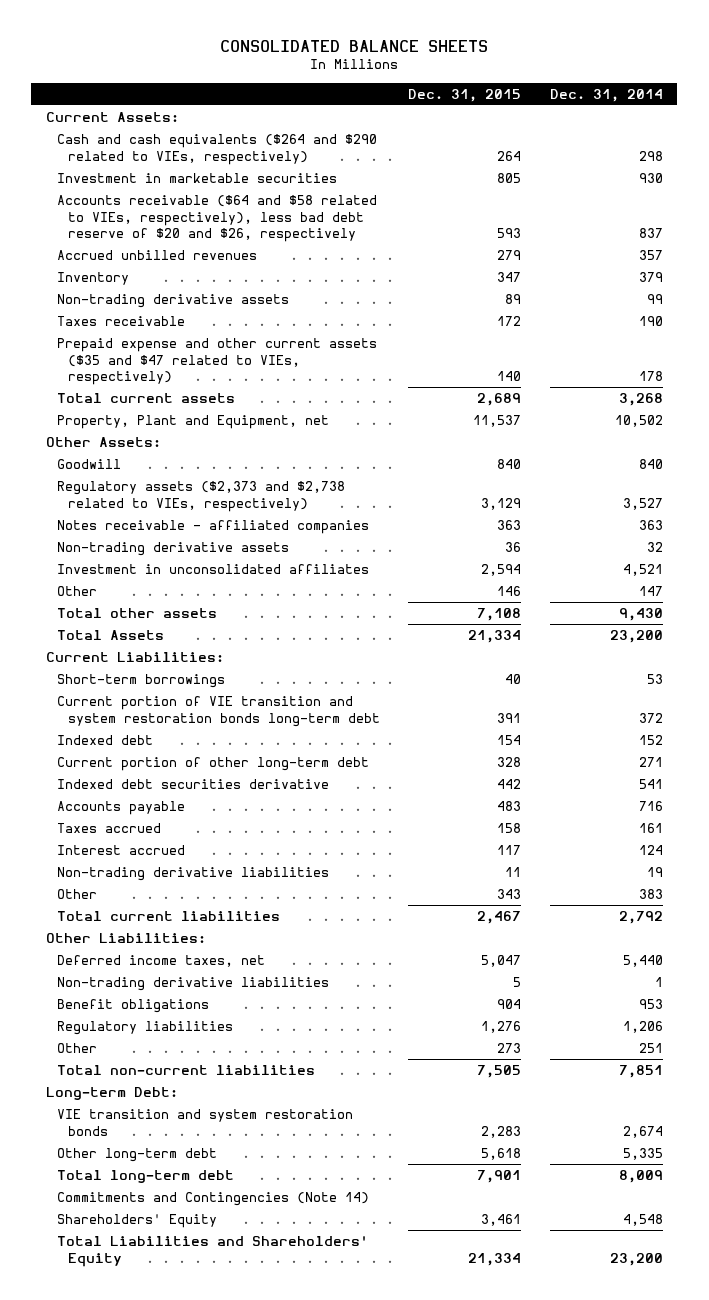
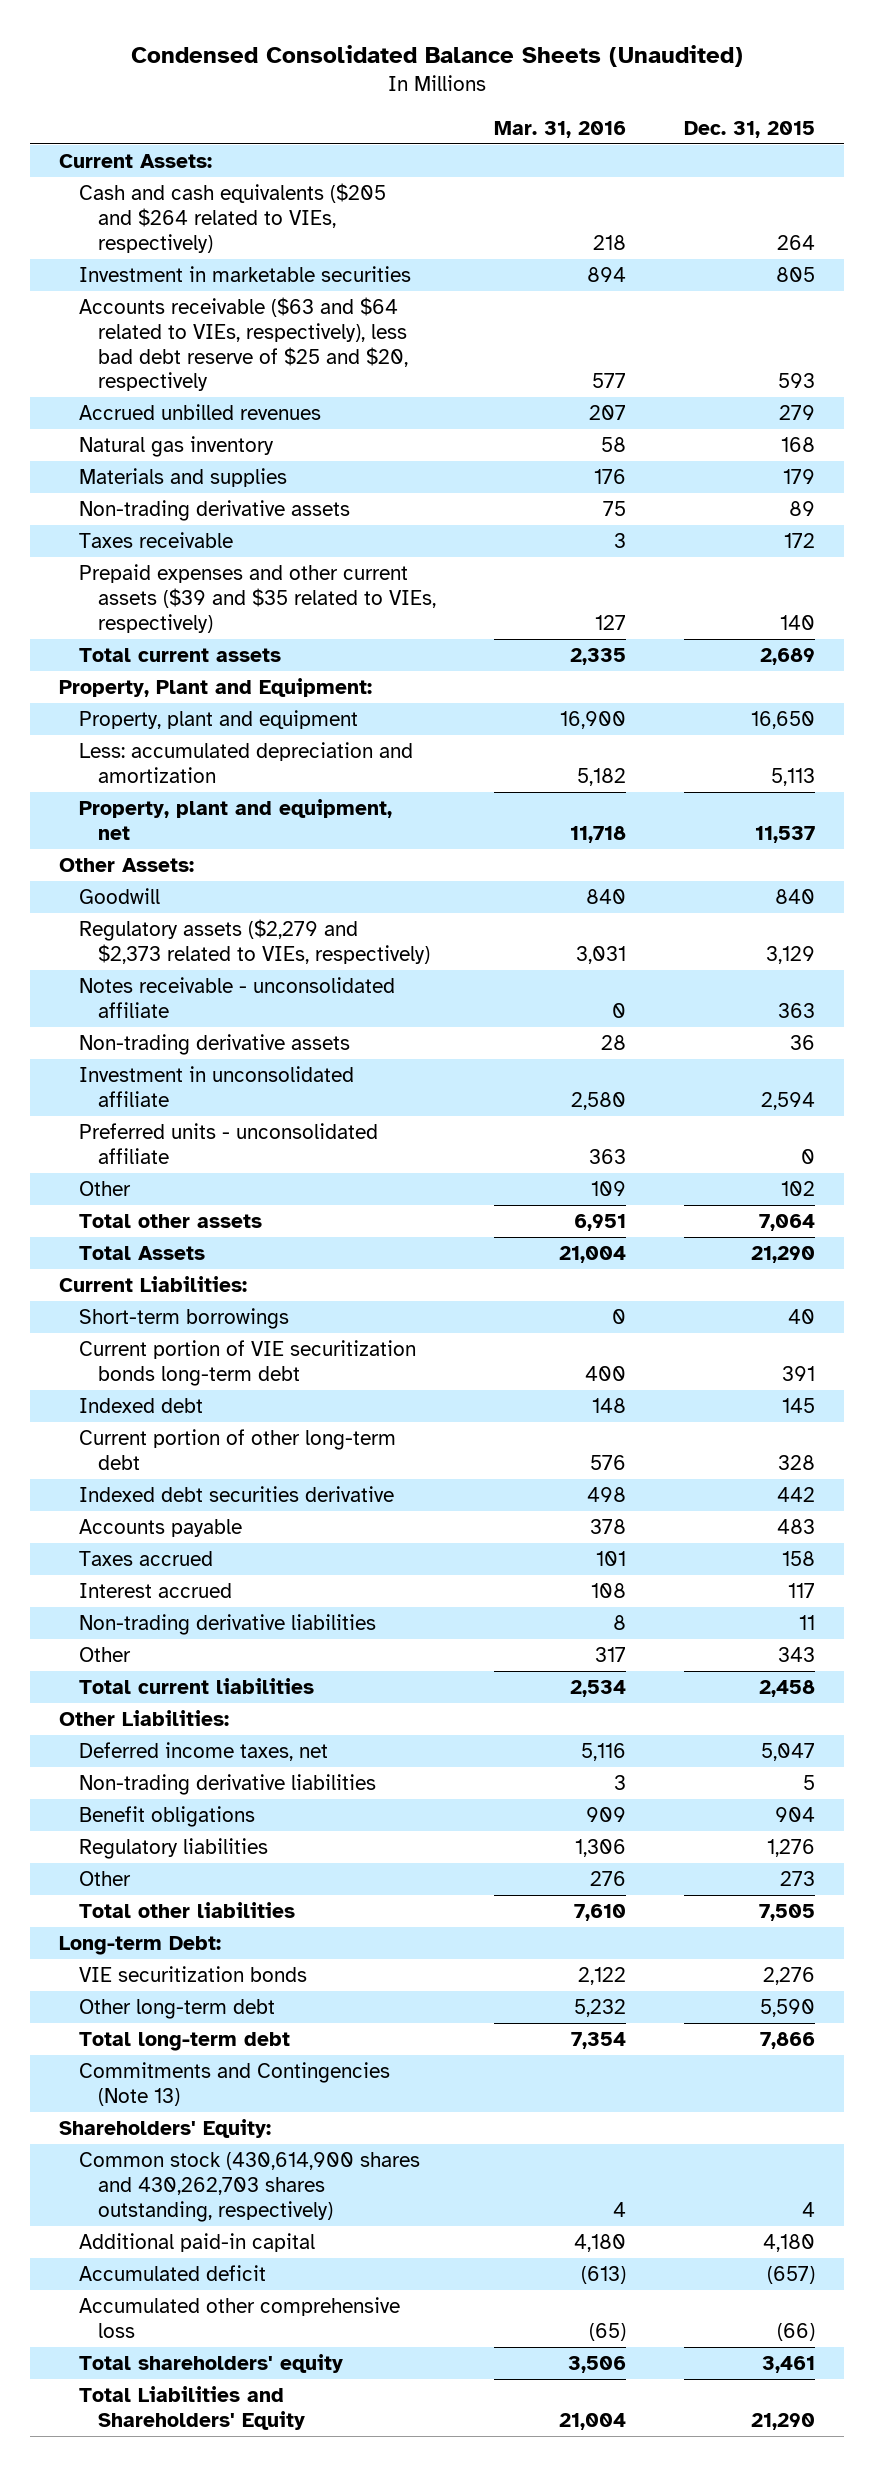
- CONSOLIDATED BALANCE SHEETS
+ Condensed Consolidated Balance Sheets (Unaudited)
- | Dec. 31, 2015 | Dec. 31, 2014
+ | Mar. 31, 2016 | Dec. 31, 2015
- Cash and cash equivalents ($264 and $290 related to VIEs, respectively) | 264 | 298
+ Cash and cash equivalents ($205 and $264 related to VIEs, respectively) | 218 | 264
- Accounts receivable ($64 and $58 related to VIEs, respectively), less bad debt reserve of $20 and $26, respectively | 593 | 837
+ Accounts receivable ($63 and $64 related to VIEs, respectively), less bad debt reserve of $25 and $20, respectively | 577 | 593
- Inventory | 347 | 379
+ Natural gas inventory | 58 | 168
+ Materials and supplies | 176 | 179
- Prepaid expense and other current assets ($35 and $47 related to VIEs, respectively) | 140 | 178
+ Prepaid expenses and other current assets ($39 and $35 related to VIEs, respectively) | 127 | 140
- Property, Plant and Equipment, net | 11,537 | 10,502
+ Property, Plant and Equipment:
+ Property, plant and equipment | 16,900 | 16,650
+ Less: accumulated depreciation and amortization | 5,182 | 5,113
+ Property, plant and equipment, net | 11,718 | 11,537
- Regulatory assets ($2,373 and $2,738 related to VIEs, respectively) | 3,129 | 3,527
- Notes receivable - affiliated companies | 363 | 363
+ Regulatory assets ($2,279 and $2,373 related to VIEs, respectively) | 3,031 | 3,129
+ Notes receivable - unconsolidated affiliate | 0 | 363
- Investment in unconsolidated affiliates | 2,594 | 4,521
- Other | 146 | 147
- Total other assets | 7,108 | 9,430
- Total Assets | 21,334 | 23,200
+ Investment in unconsolidated affiliate | 2,580 | 2,594
+ Preferred units - unconsolidated affiliate | 363 | 0
+ Other | 109 | 102
+ Total other assets | 6,951 | 7,064
+ Total Assets | 21,004 | 21,290
- Current portion of VIE transition and system restoration bonds long-term debt | 391 | 372
- Indexed debt | 154 | 152
+ Current portion of VIE securitization bonds long-term debt | 400 | 391
+ Indexed debt | 148 | 145
- Total current liabilities | 2,467 | 2,792
+ Total current liabilities | 2,534 | 2,458
- Total non-current liabilities | 7,505 | 7,851
+ Total other liabilities | 7,610 | 7,505
- VIE transition and system restoration bonds | 2,283 | 2,674
- Other long-term debt | 5,618 | 5,335
- Total long-term debt | 7,901 | 8,009
- Commitments and Contingencies (Note 14)
- Shareholders' Equity | 3,461 | 4,548
- Total Liabilities and Shareholders' Equity | 21,334 | 23,200
+ VIE securitization bonds | 2,122 | 2,276
+ Other long-term debt | 5,232 | 5,590
+ Total long-term debt | 7,354 | 7,866
+ Commitments and Contingencies (Note 13)
+ Shareholders' Equity:
+ Common stock (430,614,900 shares and 430,262,703 shares outstanding, respectively) | 4 | 4
+ Additional paid-in capital | 4,180 | 4,180
+ Accumulated deficit | (613) | (657)
+ Accumulated other comprehensive loss | (65) | (66)
+ Total shareholders' equity | 3,506 | 3,461
+ Total Liabilities and Shareholders' Equity | 21,004 | 21,290

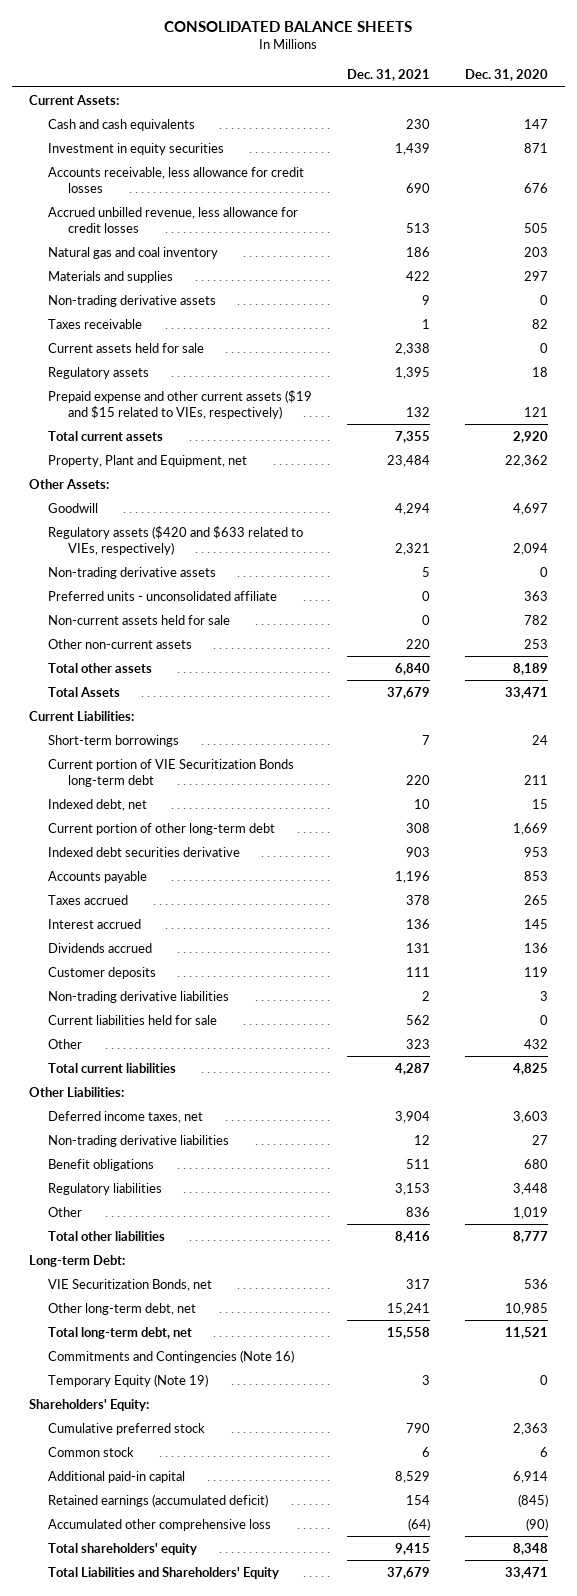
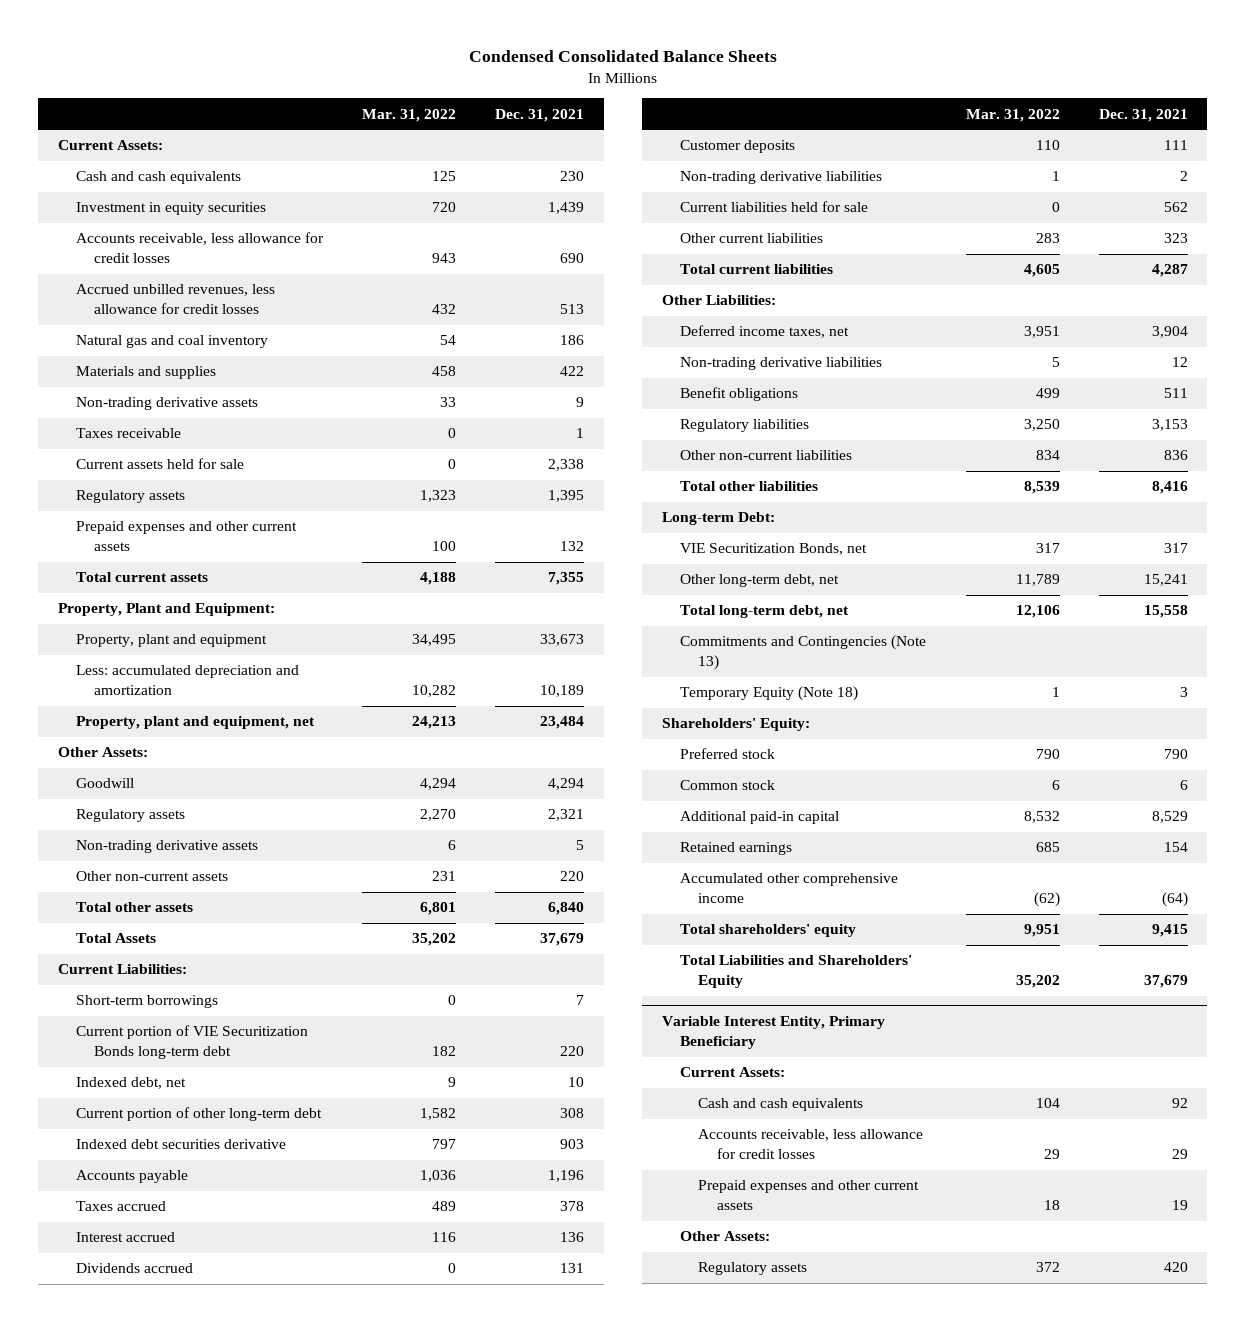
- CONSOLIDATED BALANCE SHEETS
+ Condensed Consolidated Balance Sheets
- | Dec. 31, 2021 | Dec. 31, 2020
+ | Mar. 31, 2022 | Dec. 31, 2021
- Accrued unbilled revenue, less allowance for credit losses | 513 | 505
+ Accrued unbilled revenues, less allowance for credit losses | 432 | 513
- Prepaid expense and other current assets ($19 and $15 related to VIEs, respectively) | 132 | 121
+ Prepaid expenses and other current assets | 100 | 132
- Property, Plant and Equipment, net | 23,484 | 22,362
+ Property, Plant and Equipment:
+ Property, plant and equipment | 34,495 | 33,673
+ Less: accumulated depreciation and amortization | 10,282 | 10,189
+ Property, plant and equipment, net | 24,213 | 23,484
- Regulatory assets ($420 and $633 related to VIEs, respectively) | 2,321 | 2,094
+ Regulatory assets | 2,270 | 2,321
- Preferred units - unconsolidated affiliate | 0 | 363
- Non-current assets held for sale | 0 | 782
- Other | 323 | 432
+ Other current liabilities | 283 | 323
- Other | 836 | 1,019
+ Other non-current liabilities | 834 | 836
- Commitments and Contingencies (Note 16)
- Temporary Equity (Note 19) | 3 | 0
+ Commitments and Contingencies (Note 13)
+ Temporary Equity (Note 18) | 1 | 3
- Cumulative preferred stock | 790 | 2,363
+ Preferred stock | 790 | 790
- Retained earnings (accumulated deficit) | 154 | (845)
- Accumulated other comprehensive loss | (64) | (90)
+ Retained earnings | 685 | 154
+ Accumulated other comprehensive income | (62) | (64)
+ Variable Interest Entity, Primary Beneficiary
+ Current Assets:
+ Cash and cash equivalents | 104 | 92
+ Accounts receivable, less allowance for credit losses | 29 | 29
+ Prepaid expenses and other current assets | 18 | 19
+ Other Assets:
+ Regulatory assets | 372 | 420

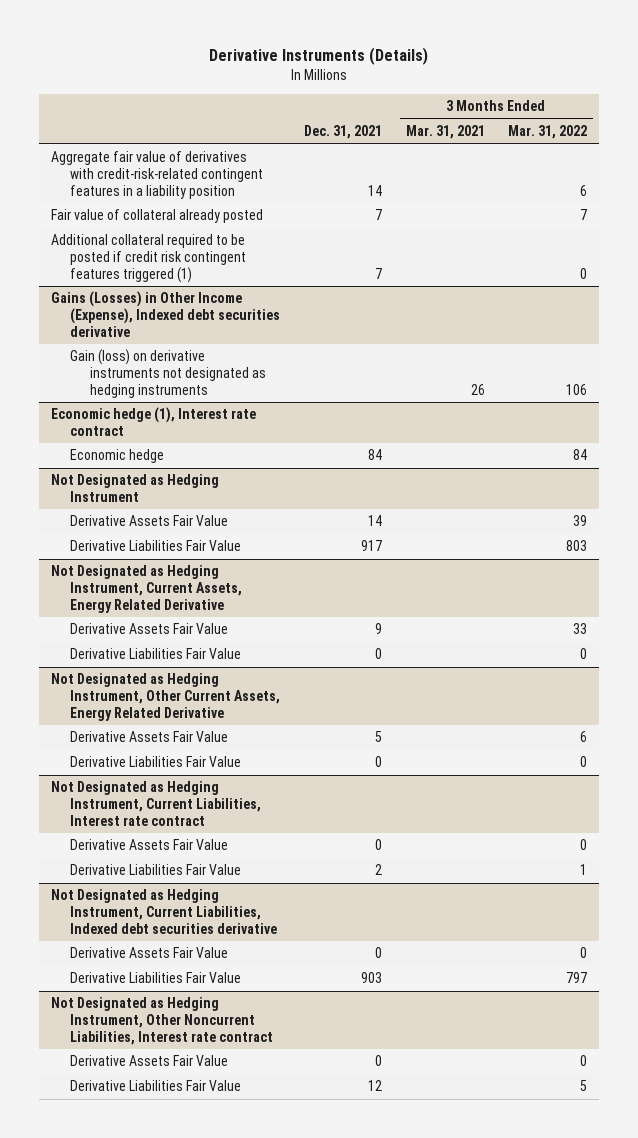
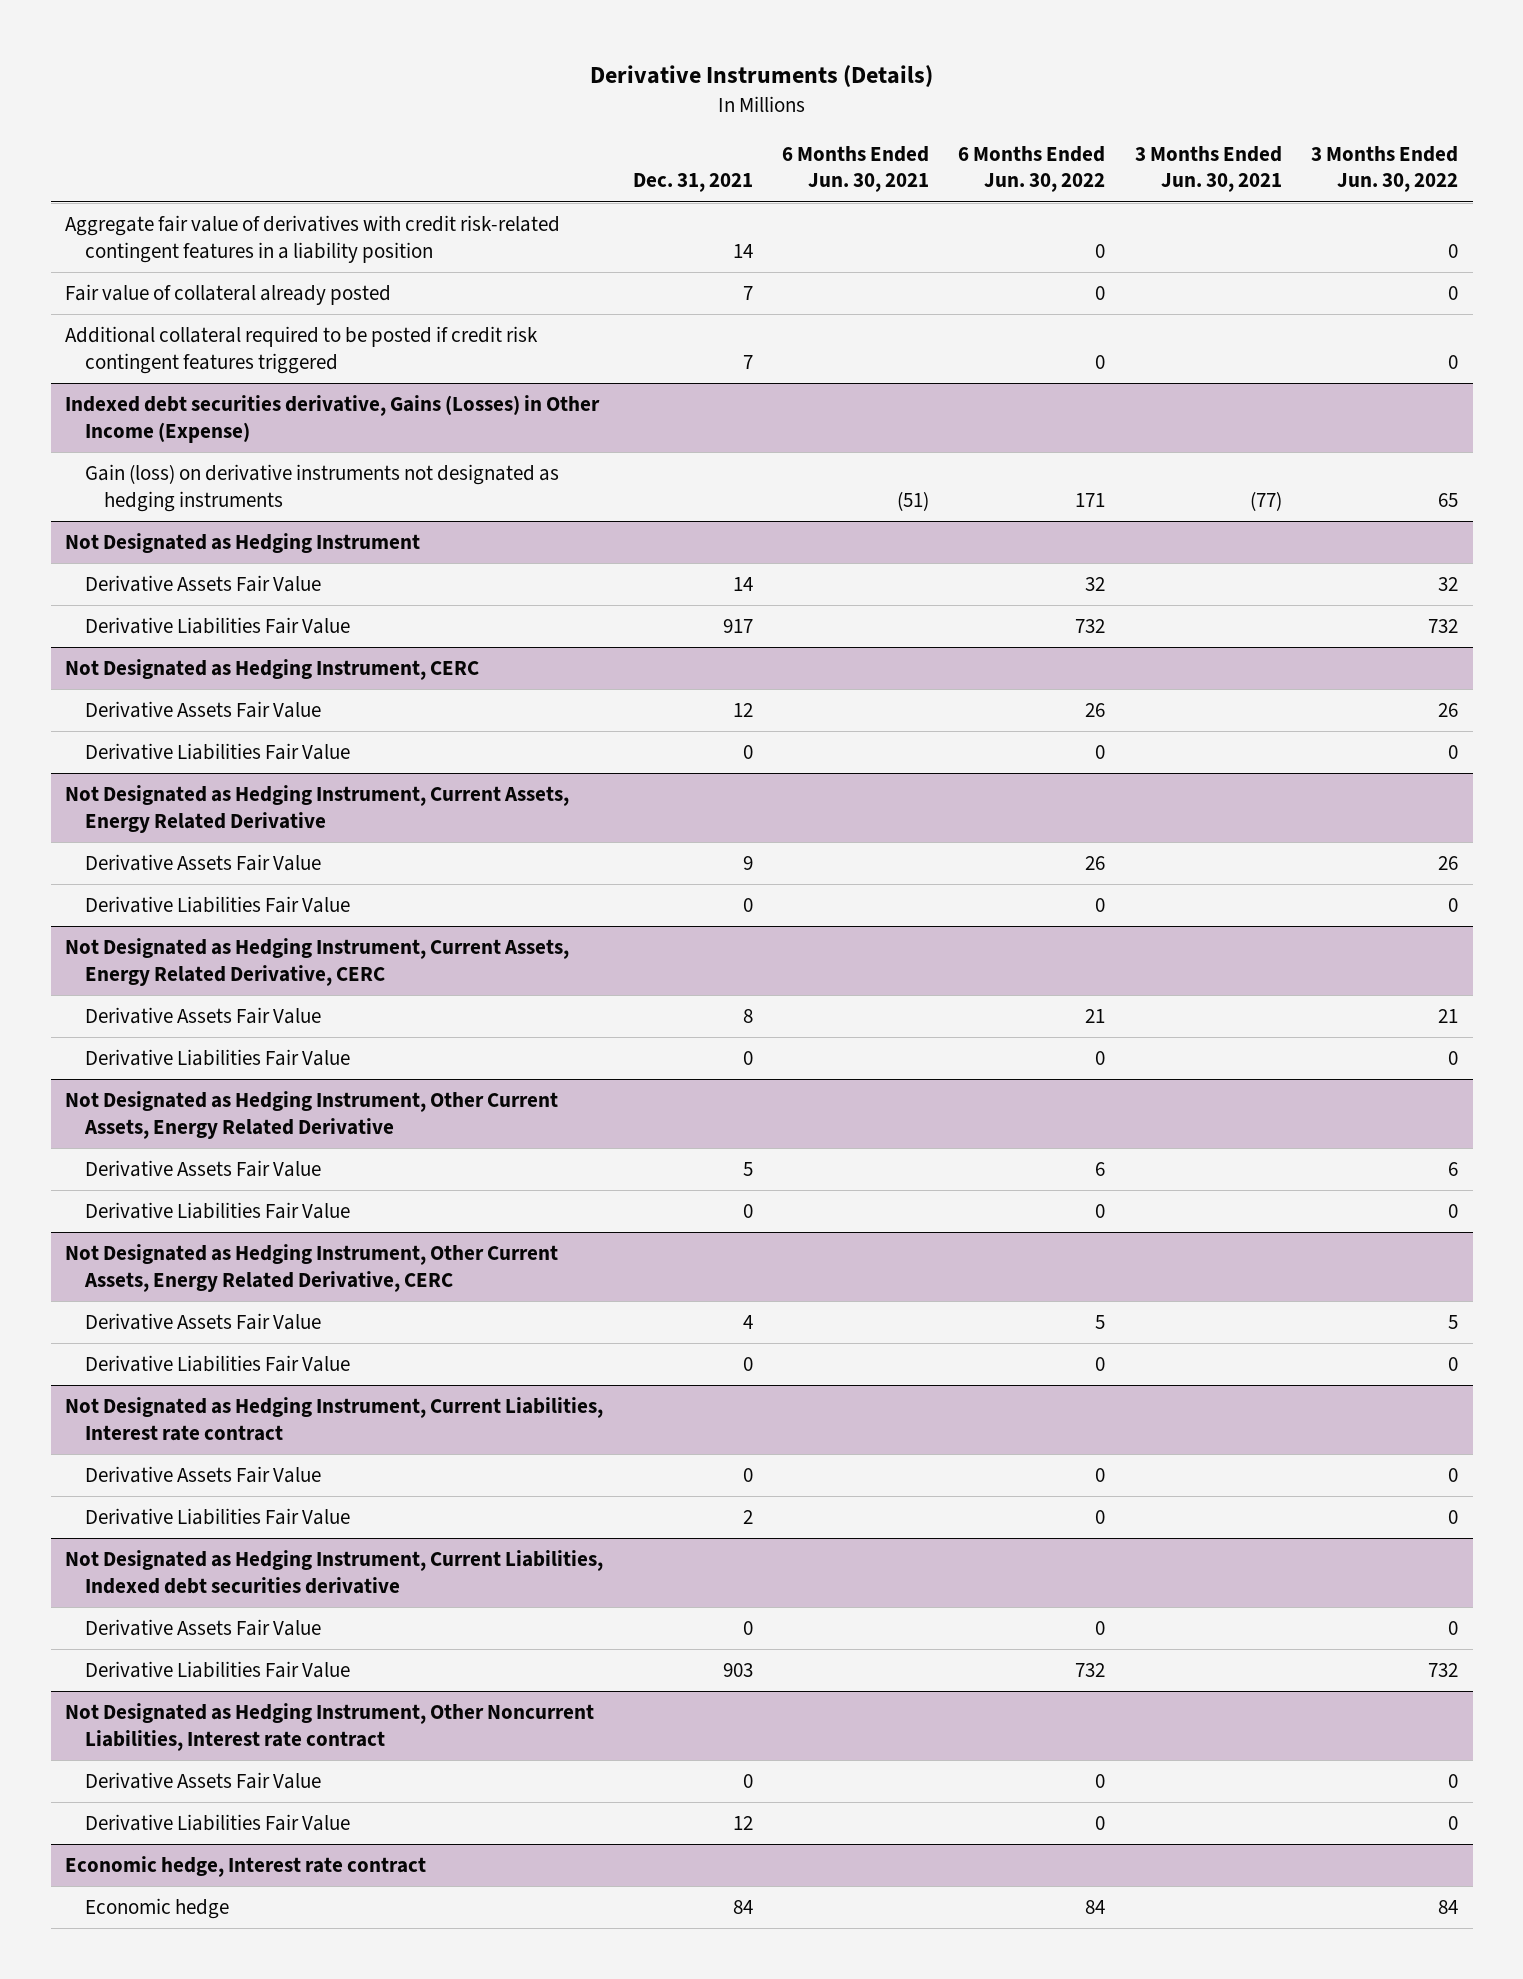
- | Dec. 31, 2021 | 3 Months Ended Mar. 31, 2021 | 3 Months Ended Mar. 31, 2022
+ | Dec. 31, 2021 | 6 Months Ended Jun. 30, 2021 | 6 Months Ended Jun. 30, 2022 | 3 Months Ended Jun. 30, 2021 | 3 Months Ended Jun. 30, 2022
- Aggregate fair value of derivatives with credit-risk-related contingent features in a liability position | 14 | | 6
+ Aggregate fair value of derivatives with credit risk-related contingent features in a liability position | 14 | | 0 | | 0
- Additional collateral required to be posted if credit risk contingent features triggered (1) | 7 | | 0
- Gains (Losses) in Other Income (Expense), Indexed debt securities derivative
+ Additional collateral required to be posted if credit risk contingent features triggered | 7 | | 0 | | 0
+ Indexed debt securities derivative, Gains (Losses) in Other Income (Expense)
- Economic hedge (1), Interest rate contract
- Economic hedge | 84 | | 84
+ Not Designated as Hedging Instrument, CERC
+ Derivative Assets Fair Value | 12 | | 26 | | 26
+ Derivative Liabilities Fair Value | 0 | | 0 | | 0
+ Not Designated as Hedging Instrument, Current Assets, Energy Related Derivative, CERC
+ Derivative Assets Fair Value | 8 | | 21 | | 21
+ Derivative Liabilities Fair Value | 0 | | 0 | | 0
+ Not Designated as Hedging Instrument, Other Current Assets, Energy Related Derivative, CERC
+ Derivative Assets Fair Value | 4 | | 5 | | 5
+ Derivative Liabilities Fair Value | 0 | | 0 | | 0
+ Economic hedge, Interest rate contract
+ Economic hedge | 84 | | 84 | | 84

